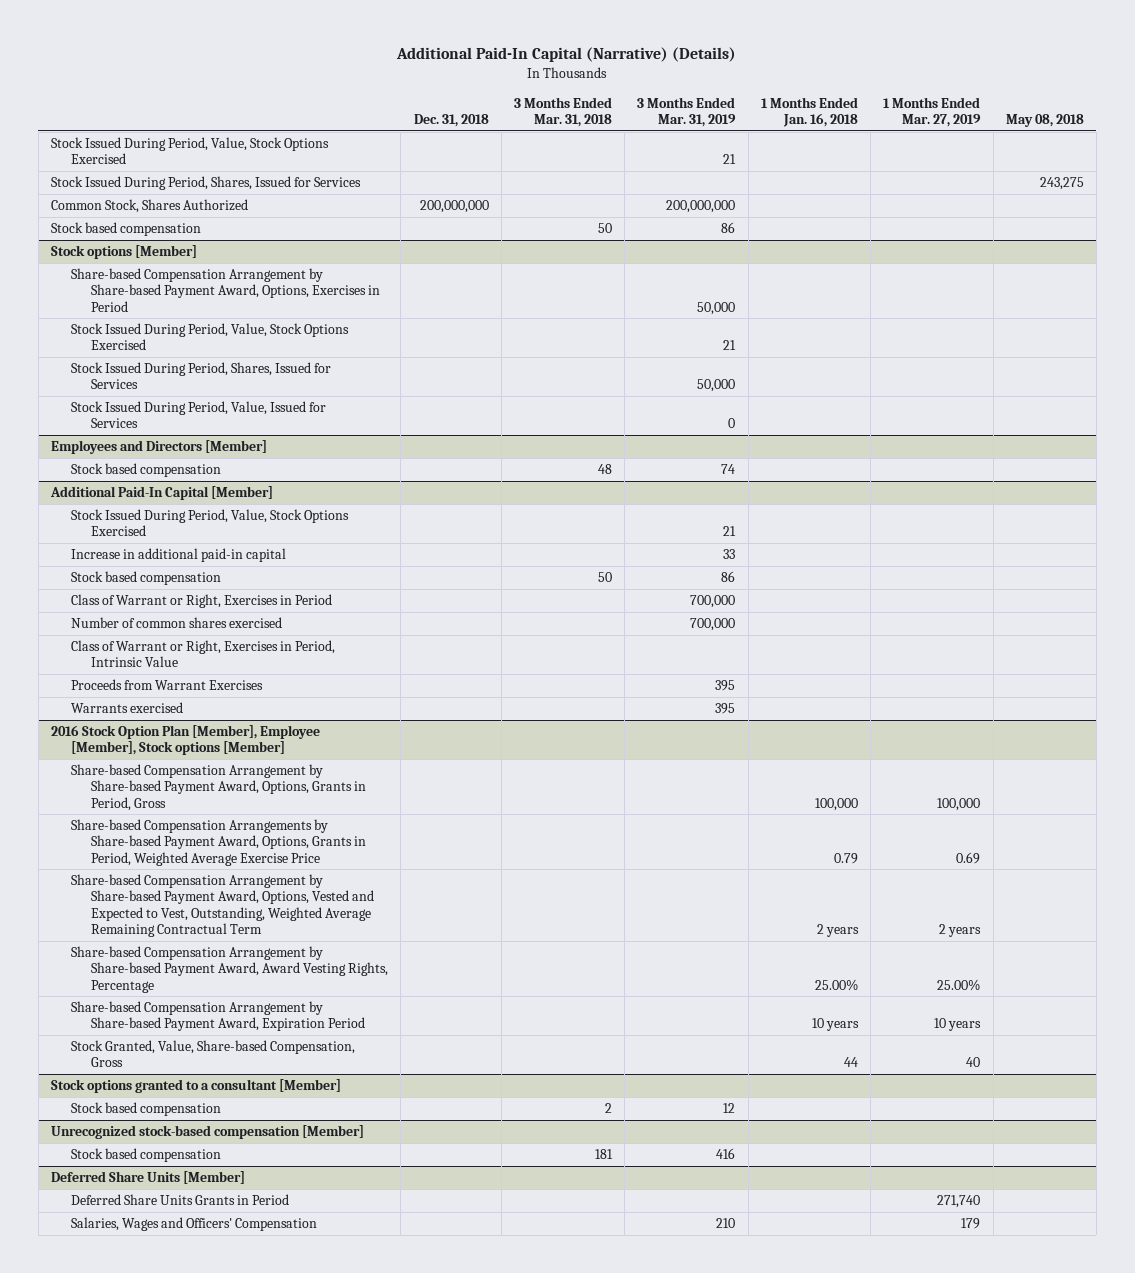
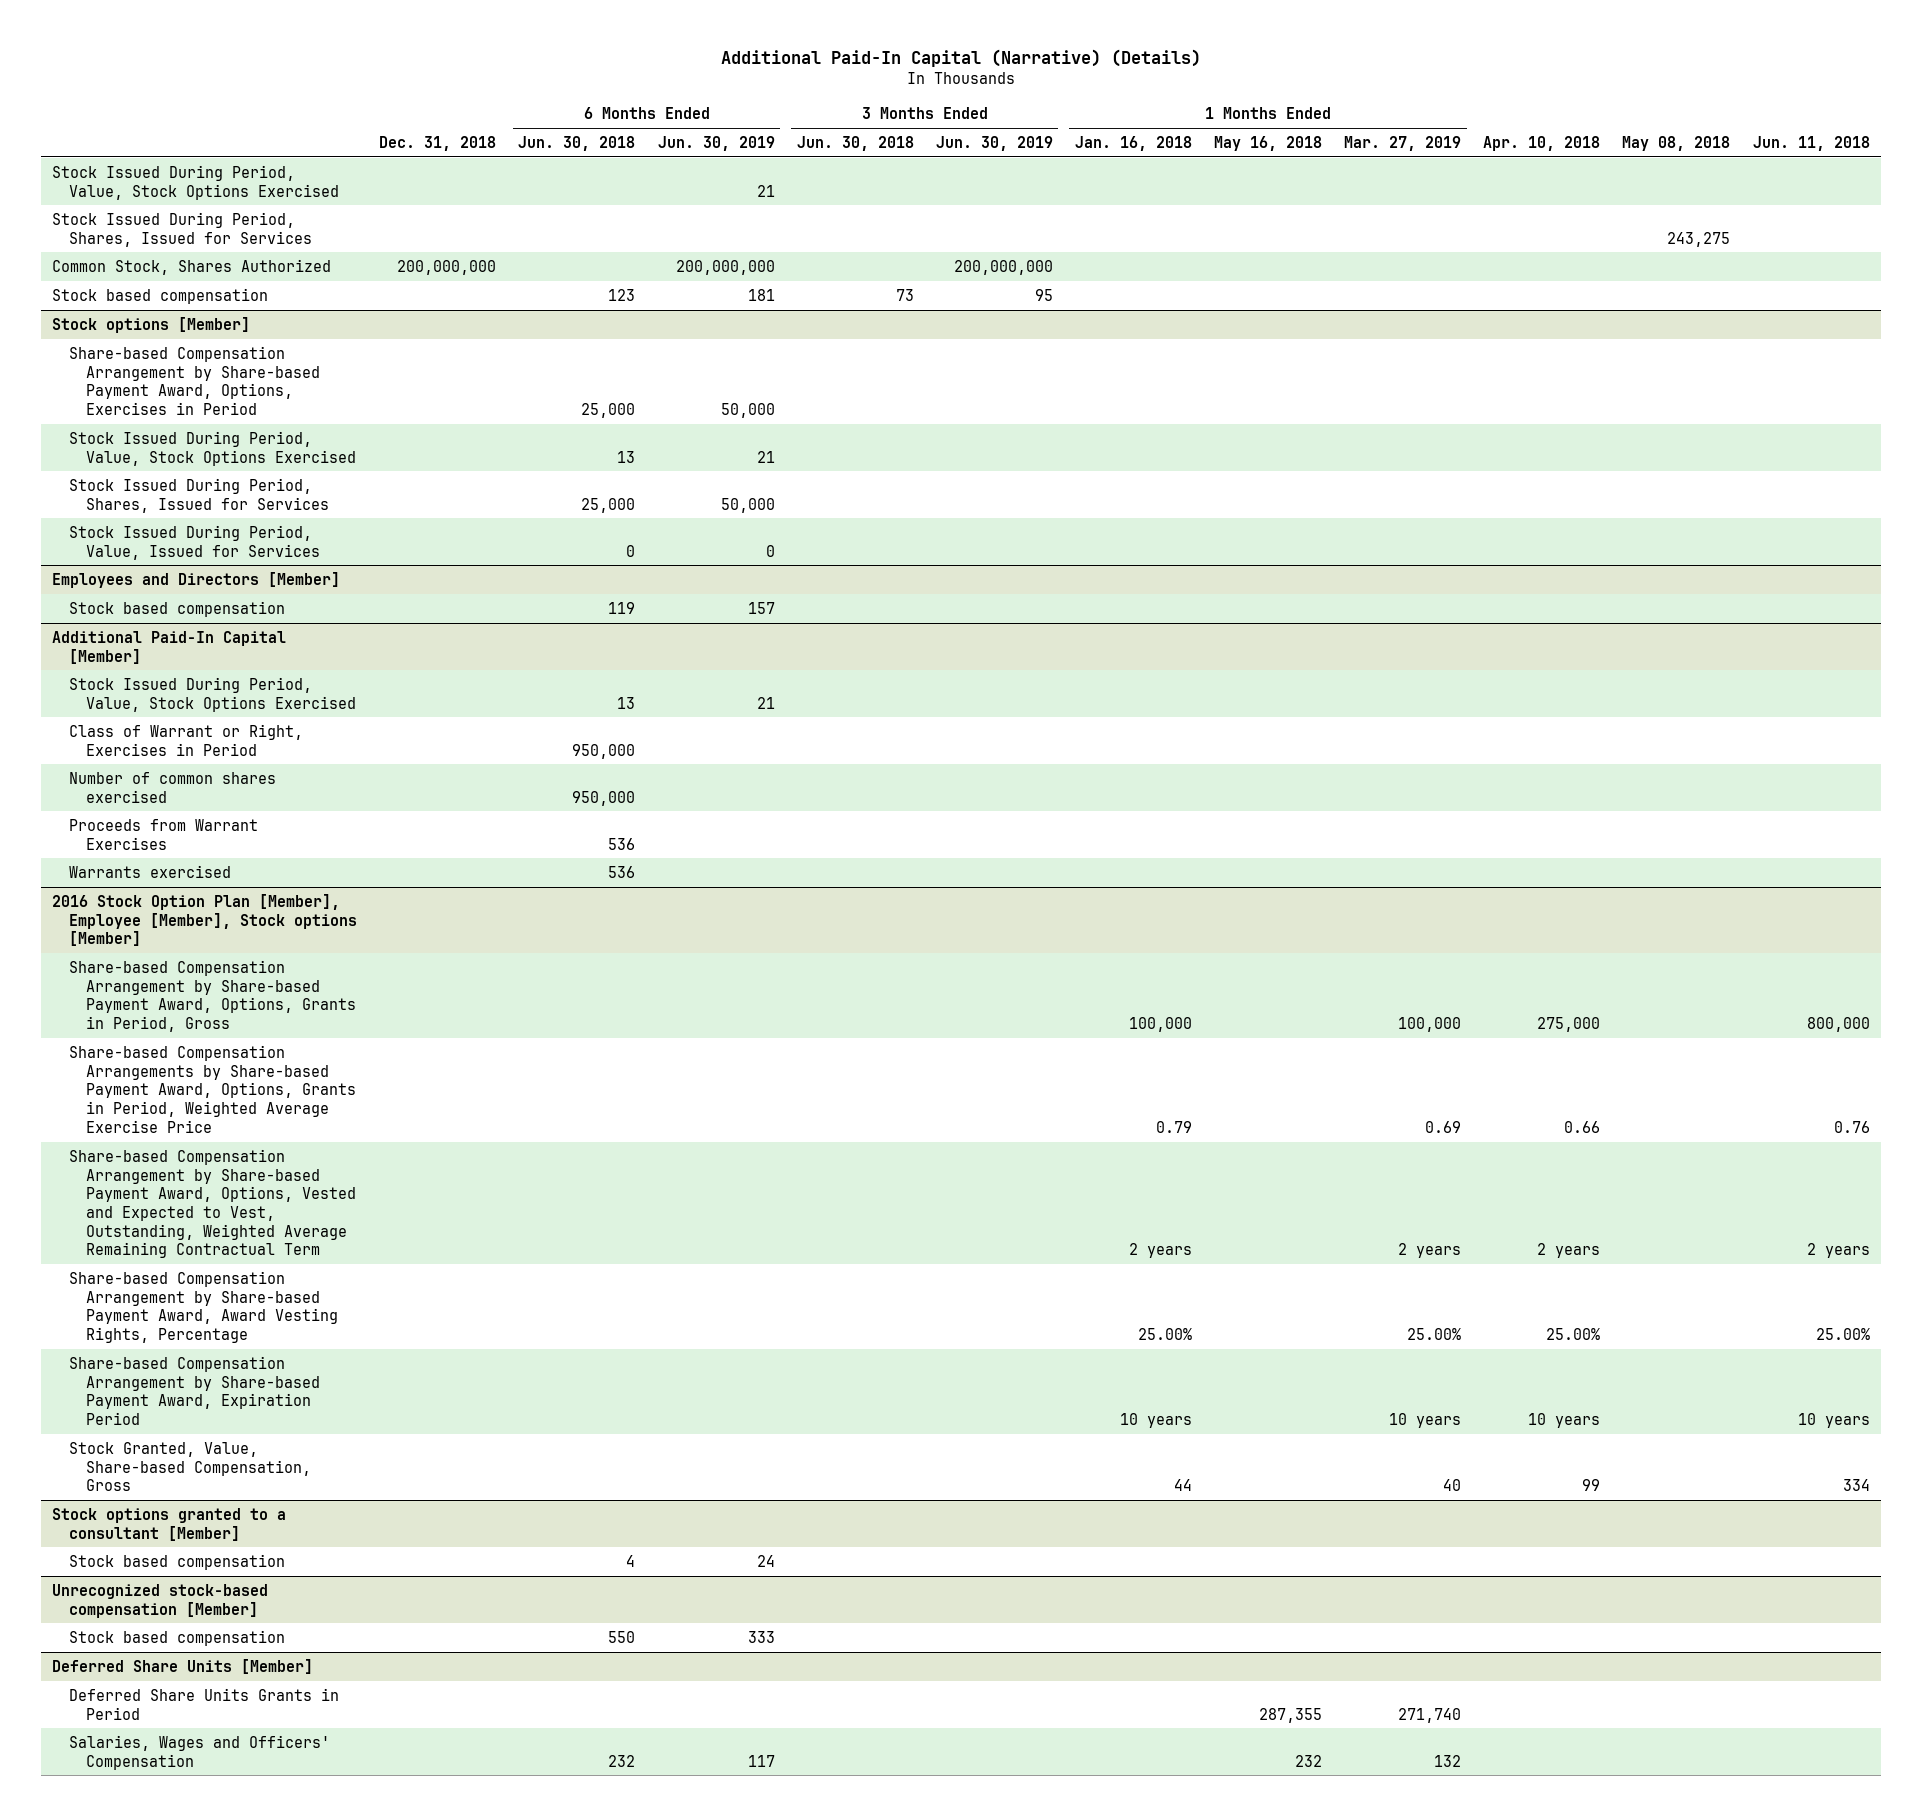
- | Dec. 31, 2018 | 3 Months Ended Mar. 31, 2018 | 3 Months Ended Mar. 31, 2019 | 1 Months Ended Jan. 16, 2018 | 1 Months Ended Mar. 27, 2019 | May 08, 2018
+ | Dec. 31, 2018 | 6 Months Ended Jun. 30, 2018 | 6 Months Ended Jun. 30, 2019 | 3 Months Ended Jun. 30, 2018 | 3 Months Ended Jun. 30, 2019 | 1 Months Ended Jan. 16, 2018 | 1 Months Ended May 16, 2018 | 1 Months Ended Mar. 27, 2019 | Apr. 10, 2018 | May 08, 2018 | Jun. 11, 2018
@ Additional Paid-In Capital [Member]
- Increase in additional paid-in capital | | | 33 | | |
- Stock based compensation | | 50 | 86 | | |
- Class of Warrant or Right, Exercises in Period, Intrinsic Value
@ Deferred Share Units [Member]
- Salaries, Wages and Officers' Compensation | | | 210 | | 179 |
+ Salaries, Wages and Officers' Compensation | | 232 | 117 | | | | 232 | 132 | | |

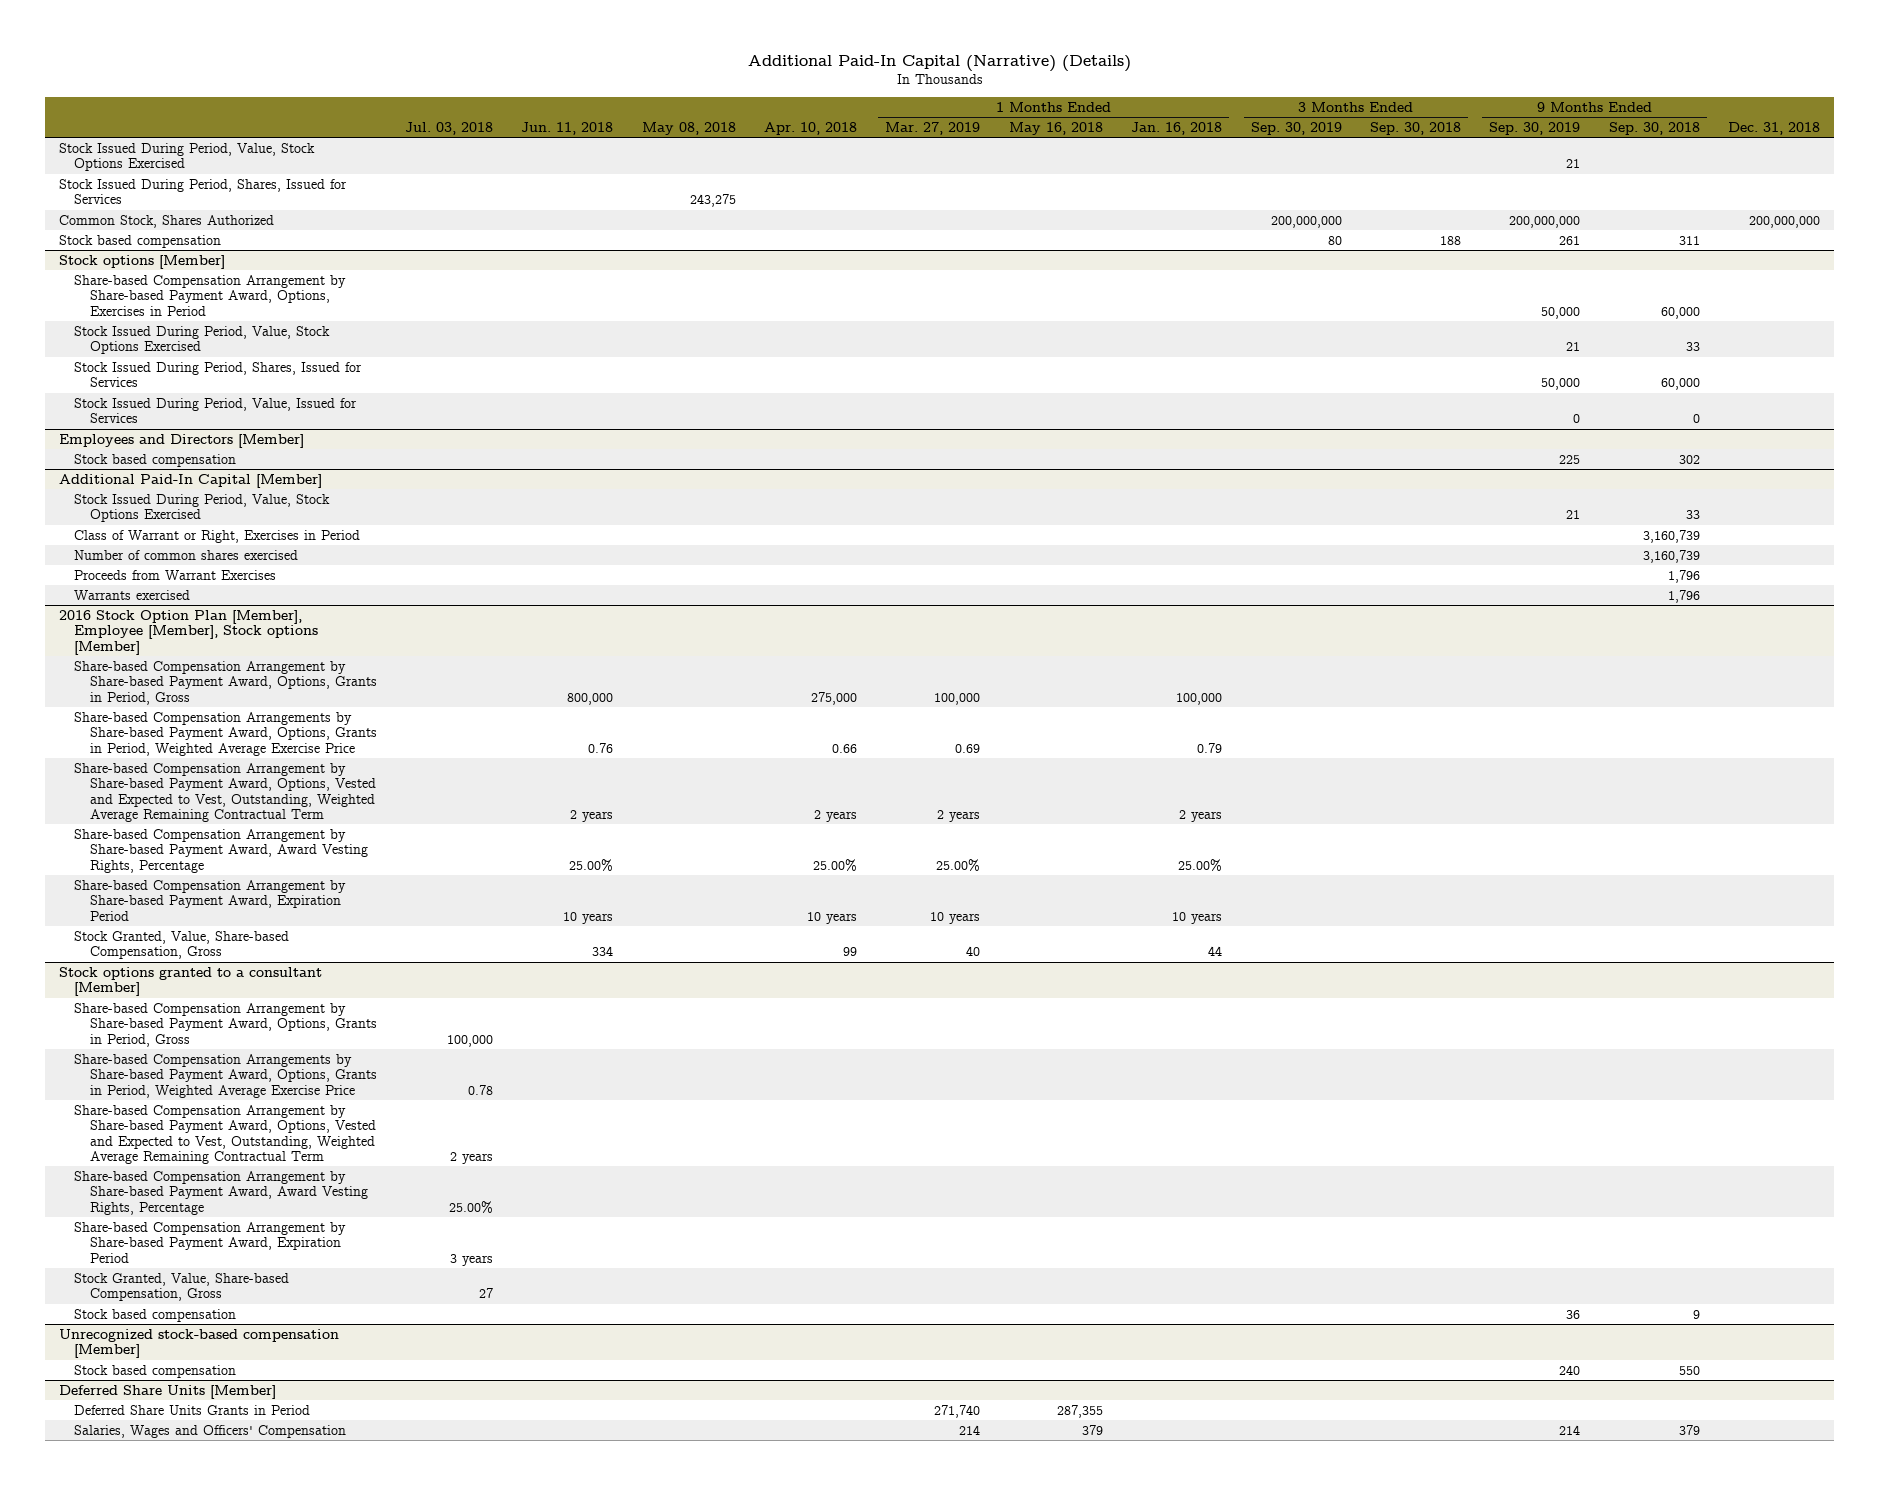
- | Dec. 31, 2018 | 6 Months Ended Jun. 30, 2018 | 6 Months Ended Jun. 30, 2019 | 3 Months Ended Jun. 30, 2018 | 3 Months Ended Jun. 30, 2019 | 1 Months Ended Jan. 16, 2018 | 1 Months Ended May 16, 2018 | 1 Months Ended Mar. 27, 2019 | Apr. 10, 2018 | May 08, 2018 | Jun. 11, 2018
+ | Jul. 03, 2018 | Jun. 11, 2018 | May 08, 2018 | Apr. 10, 2018 | 1 Months Ended Mar. 27, 2019 | 1 Months Ended May 16, 2018 | 1 Months Ended Jan. 16, 2018 | 3 Months Ended Sep. 30, 2019 | 3 Months Ended Sep. 30, 2018 | 9 Months Ended Sep. 30, 2019 | 9 Months Ended Sep. 30, 2018 | Dec. 31, 2018
@ Stock options granted to a consultant [Member]
+ Share-based Compensation Arrangement by Share-based Payment Award, Options, Grants in Period, Gross | 100,000 | | | | | | | | | | |
+ Share-based Compensation Arrangements by Share-based Payment Award, Options, Grants in Period, Weighted Average Exercise Price | 0.78 | | | | | | | | | | |
+ Share-based Compensation Arrangement by Share-based Payment Award, Options, Vested and Expected to Vest, Outstanding, Weighted Average Remaining Contractual Term | 2 years | | | | | | | | | | |
+ Share-based Compensation Arrangement by Share-based Payment Award, Award Vesting Rights, Percentage | 25.00% | | | | | | | | | | |
+ Share-based Compensation Arrangement by Share-based Payment Award, Expiration Period | 3 years | | | | | | | | | | |
+ Stock Granted, Value, Share-based Compensation, Gross | 27 | | | | | | | | | | |
@ Deferred Share Units [Member]
- Salaries, Wages and Officers' Compensation | | 232 | 117 | | | | 232 | 132 | | |
+ Salaries, Wages and Officers' Compensation | | | | | 214 | 379 | | | | 214 | 379 |

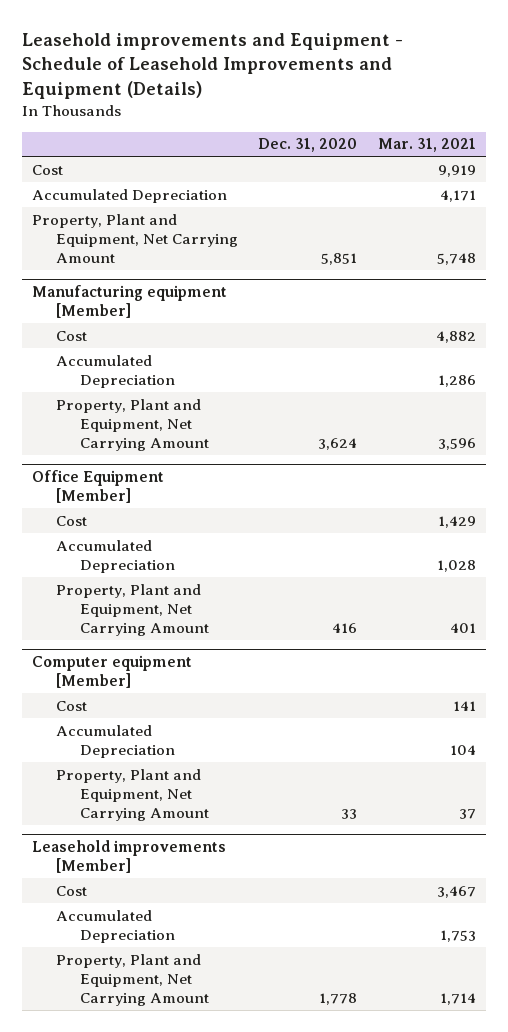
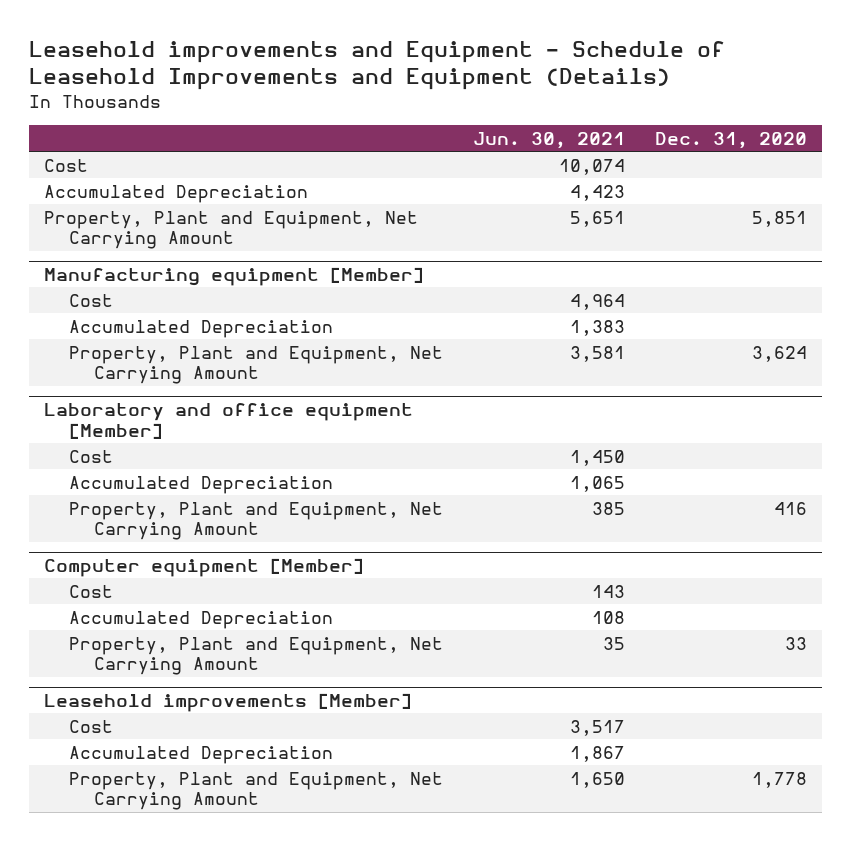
- | Dec. 31, 2020 | Mar. 31, 2021
+ | Jun. 30, 2021 | Dec. 31, 2020
- Office Equipment [Member]
+ Laboratory and office equipment [Member]

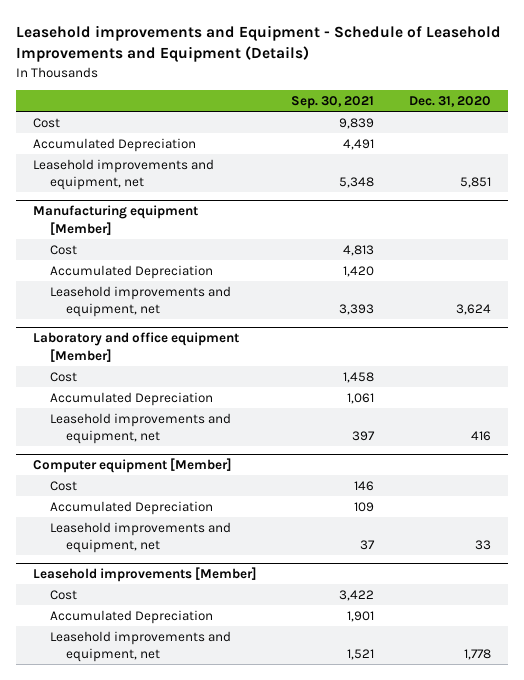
- | Jun. 30, 2021 | Dec. 31, 2020
+ | Sep. 30, 2021 | Dec. 31, 2020
- Property, Plant and Equipment, Net Carrying Amount | 5,651 | 5,851
+ Leasehold improvements and equipment, net | 5,348 | 5,851
@ Manufacturing equipment [Member]
- Property, Plant and Equipment, Net Carrying Amount | 3,581 | 3,624
+ Leasehold improvements and equipment, net | 3,393 | 3,624
@ Laboratory and office equipment [Member]
- Property, Plant and Equipment, Net Carrying Amount | 385 | 416
+ Leasehold improvements and equipment, net | 397 | 416
@ Computer equipment [Member]
- Property, Plant and Equipment, Net Carrying Amount | 35 | 33
+ Leasehold improvements and equipment, net | 37 | 33
@ Leasehold improvements [Member]
- Property, Plant and Equipment, Net Carrying Amount | 1,650 | 1,778
+ Leasehold improvements and equipment, net | 1,521 | 1,778

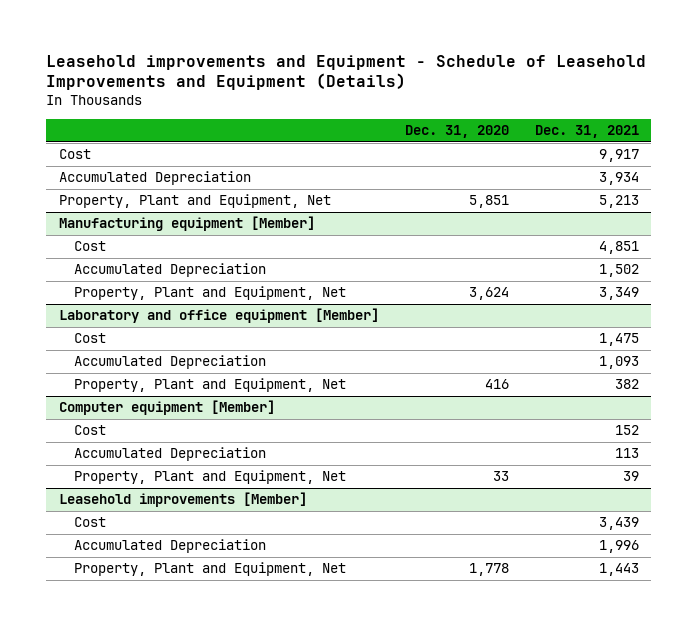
- | Sep. 30, 2021 | Dec. 31, 2020
+ | Dec. 31, 2020 | Dec. 31, 2021
- Leasehold improvements and equipment, net | 5,348 | 5,851
+ Property, Plant and Equipment, Net | 5,851 | 5,213
@ Manufacturing equipment [Member]
- Leasehold improvements and equipment, net | 3,393 | 3,624
+ Property, Plant and Equipment, Net | 3,624 | 3,349
@ Laboratory and office equipment [Member]
- Leasehold improvements and equipment, net | 397 | 416
+ Property, Plant and Equipment, Net | 416 | 382
@ Computer equipment [Member]
- Leasehold improvements and equipment, net | 37 | 33
+ Property, Plant and Equipment, Net | 33 | 39
@ Leasehold improvements [Member]
- Leasehold improvements and equipment, net | 1,521 | 1,778
+ Property, Plant and Equipment, Net | 1,778 | 1,443

